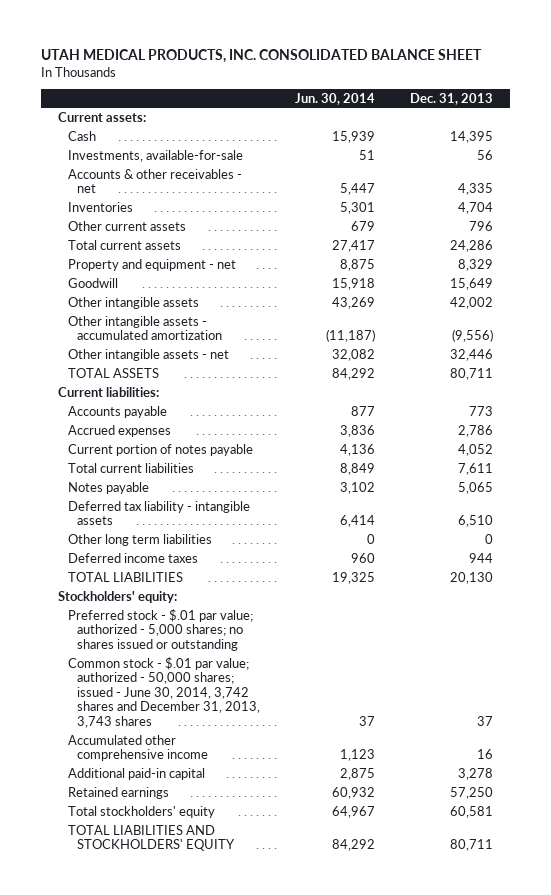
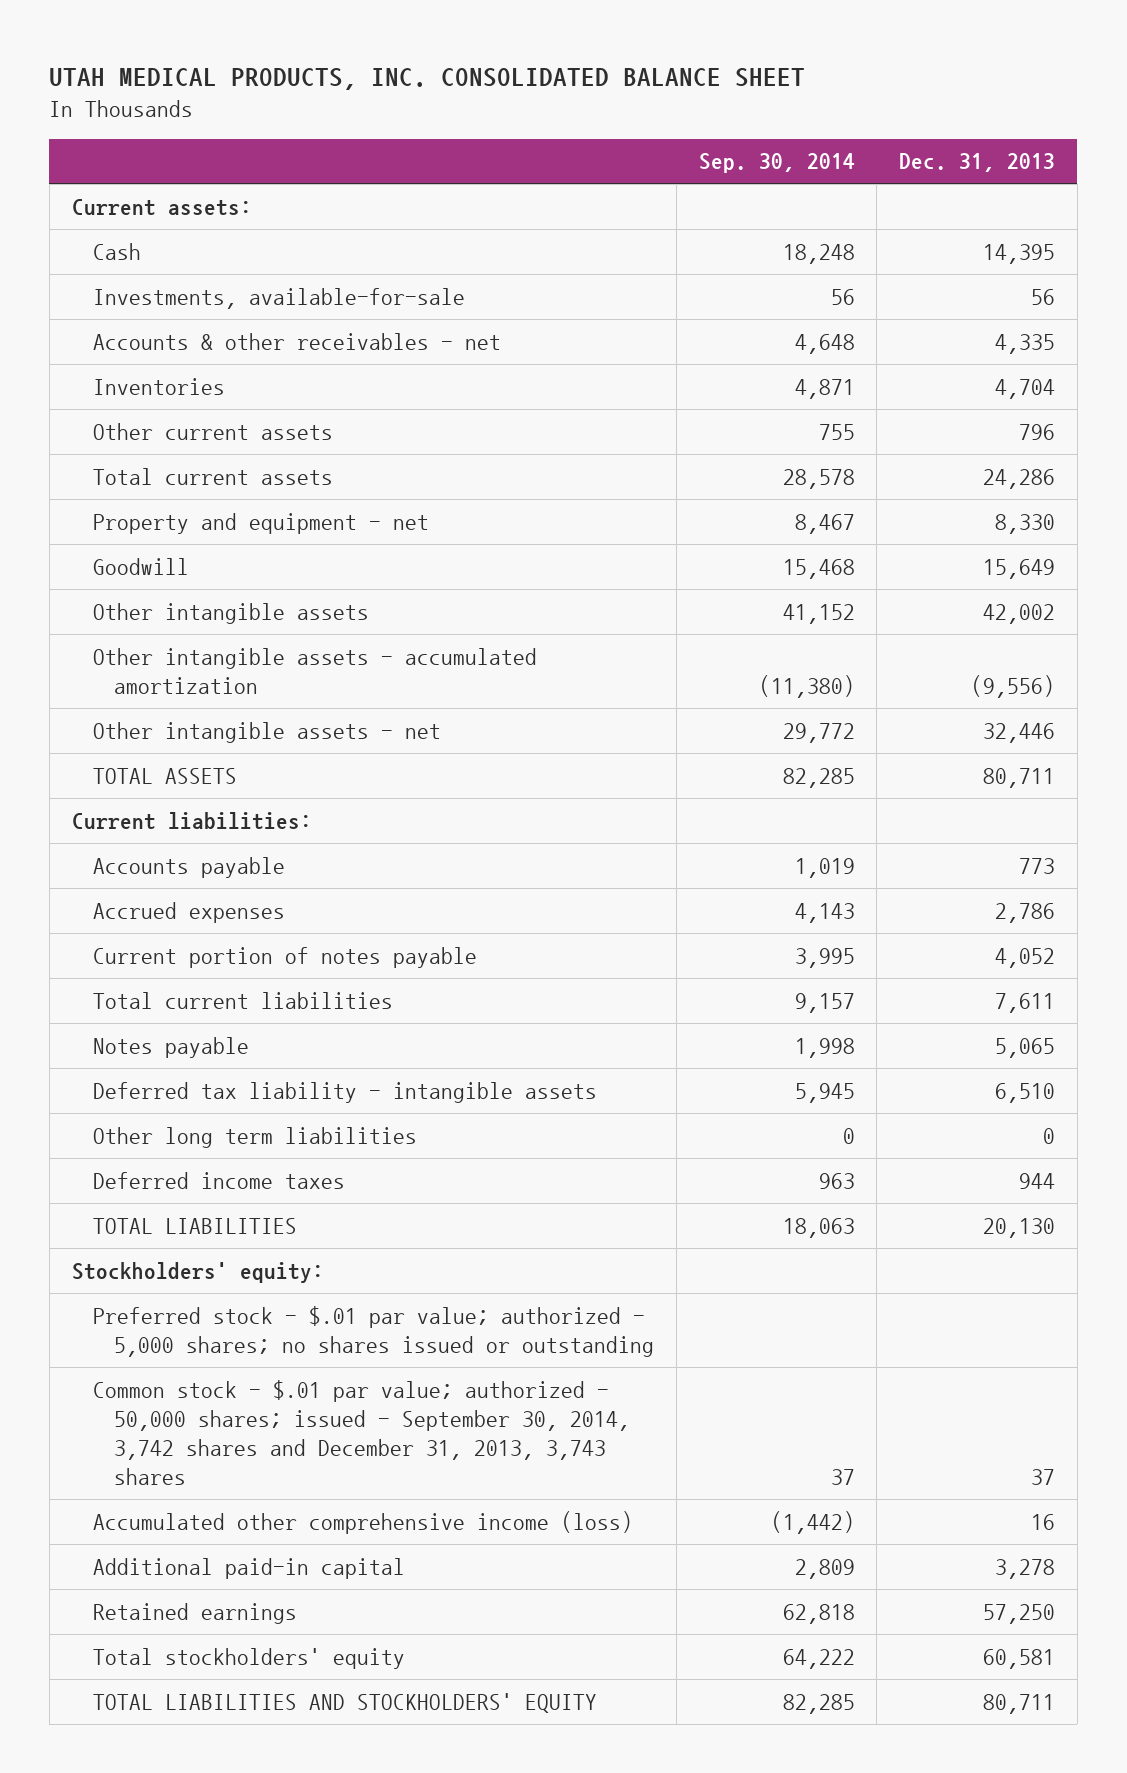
- | Jun. 30, 2014 | Dec. 31, 2013
+ | Sep. 30, 2014 | Dec. 31, 2013
- Property and equipment - net | 8,875 | 8,329
+ Property and equipment - net | 8,467 | 8,330
- Common stock - $.01 par value; authorized - 50,000 shares; issued - June 30, 2014, 3,742 shares and December 31, 2013, 3,743 shares | 37 | 37
- Accumulated other comprehensive income | 1,123 | 16
+ Common stock - $.01 par value; authorized - 50,000 shares; issued - September 30, 2014, 3,742 shares and December 31, 2013, 3,743 shares | 37 | 37
+ Accumulated other comprehensive income (loss) | (1,442) | 16

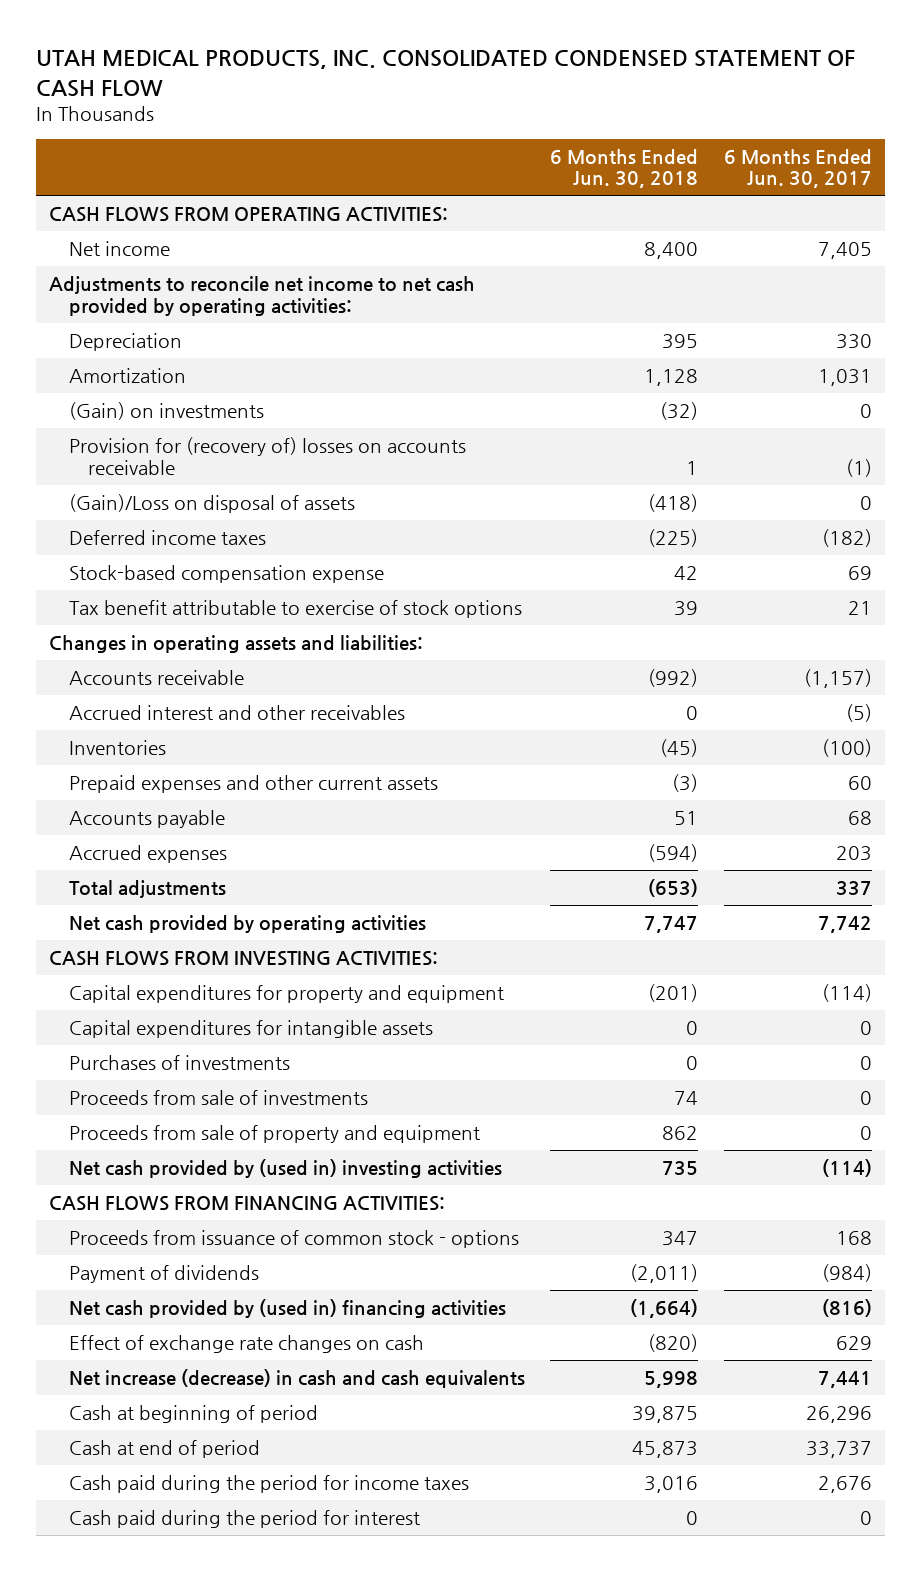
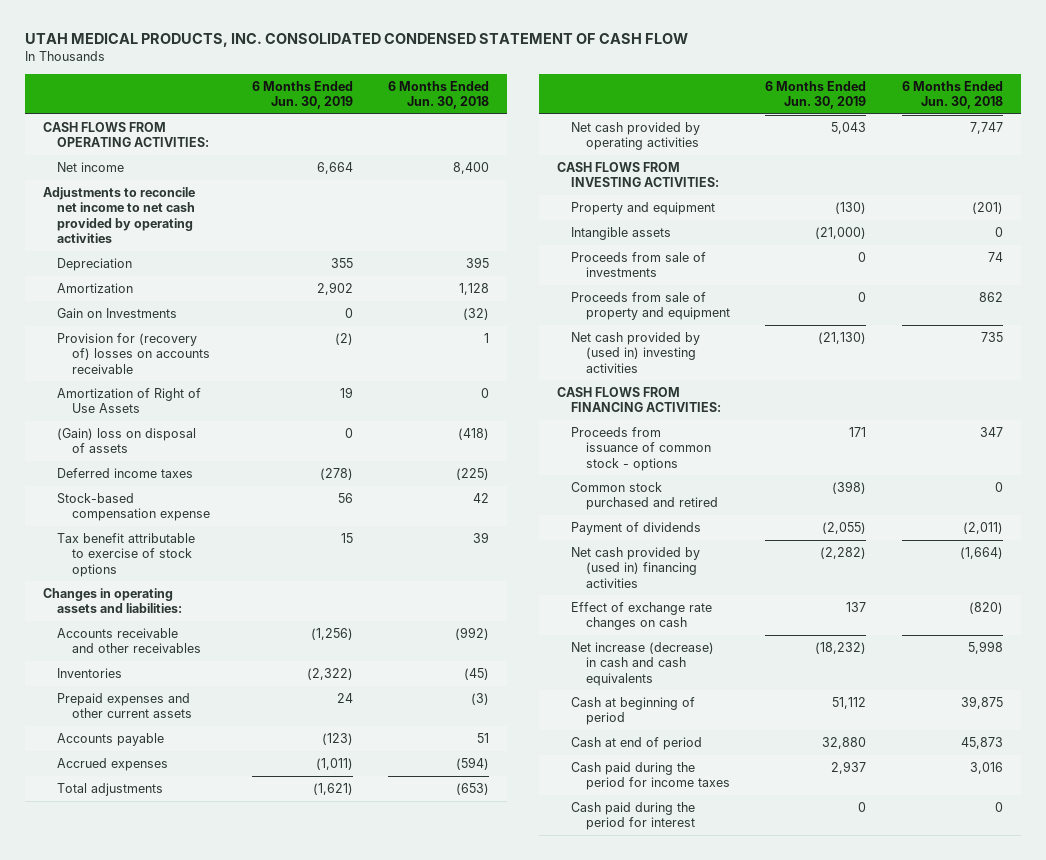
- | 6 Months Ended Jun. 30, 2018 | 6 Months Ended Jun. 30, 2017
+ | 6 Months Ended Jun. 30, 2019 | 6 Months Ended Jun. 30, 2018
- Adjustments to reconcile net income to net cash provided by operating activities:
+ Adjustments to reconcile net income to net cash provided by operating activities
- (Gain) on investments | (32) | 0
+ Gain on Investments | 0 | (32)
- (Gain)/Loss on disposal of assets | (418) | 0
+ Amortization of Right of Use Assets | 19 | 0
+ (Gain) loss on disposal of assets | 0 | (418)
- Accounts receivable | (992) | (1,157)
- Accrued interest and other receivables | 0 | (5)
+ Accounts receivable and other receivables | (1,256) | (992)
- Capital expenditures for property and equipment | (201) | (114)
- Capital expenditures for intangible assets | 0 | 0
- Purchases of investments | 0 | 0
+ Property and equipment | (130) | (201)
+ Intangible assets | (21,000) | 0
+ Common stock purchased and retired | (398) | 0

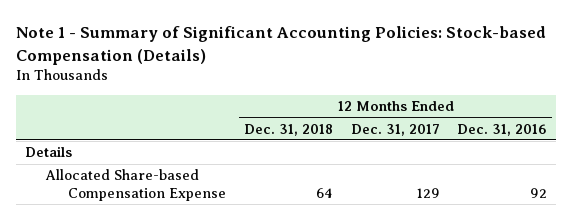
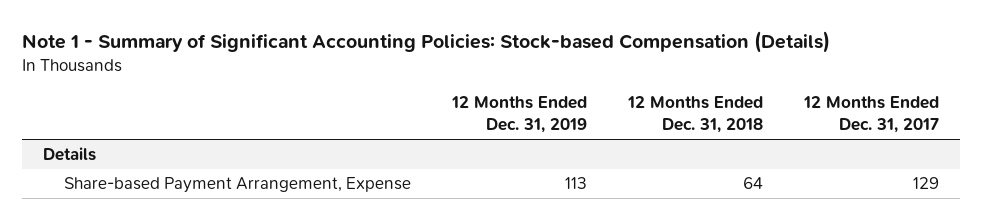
- | 12 Months Ended Dec. 31, 2018 | 12 Months Ended Dec. 31, 2017 | 12 Months Ended Dec. 31, 2016
+ | 12 Months Ended Dec. 31, 2019 | 12 Months Ended Dec. 31, 2018 | 12 Months Ended Dec. 31, 2017
- Allocated Share-based Compensation Expense | 64 | 129 | 92
+ Share-based Payment Arrangement, Expense | 113 | 64 | 129

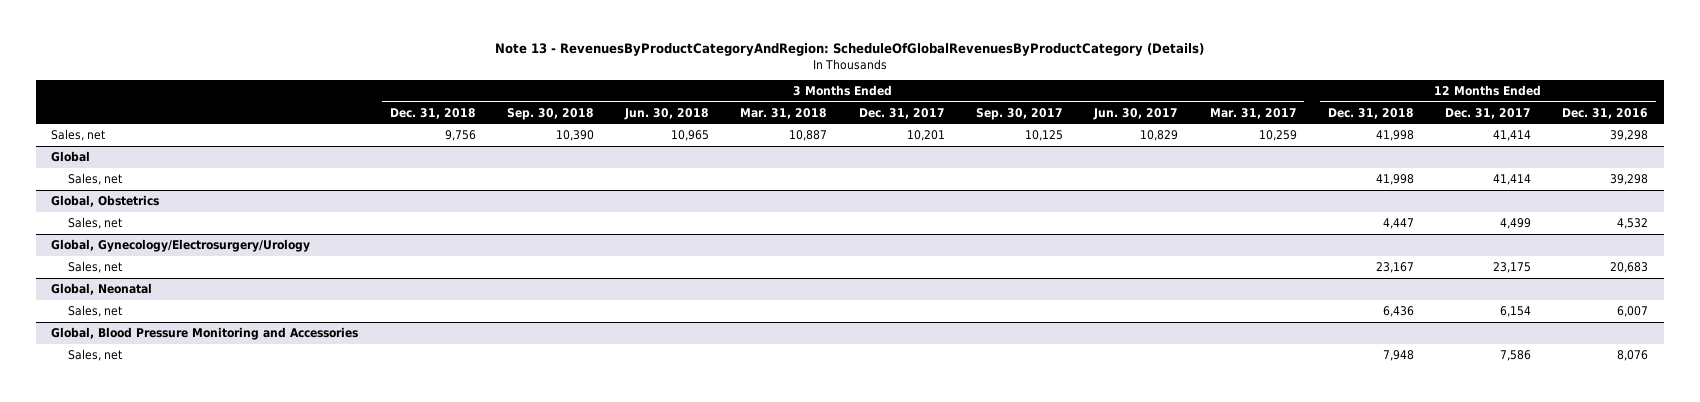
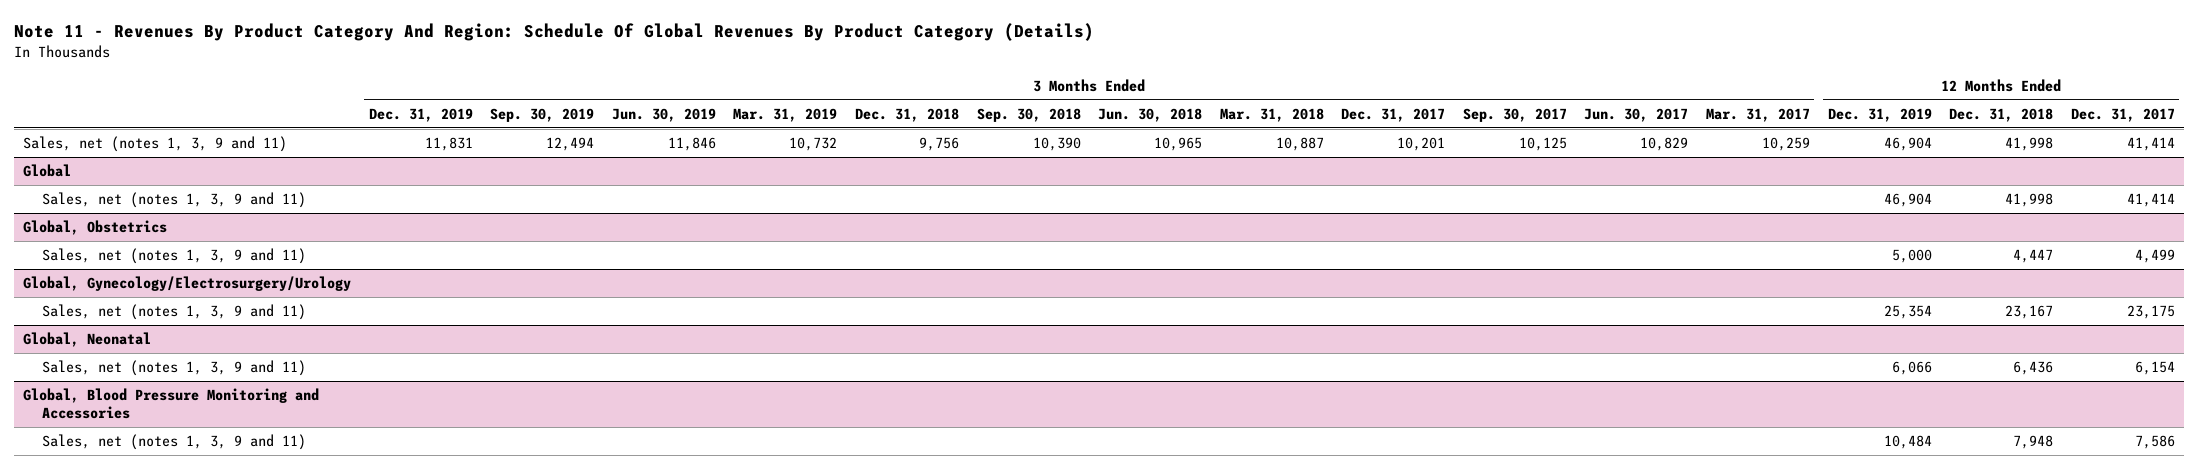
- Note 13 - RevenuesByProductCategoryAndRegion: ScheduleOfGlobalRevenuesByProductCategory (Details)
+ Note 11 - Revenues By Product Category And Region: Schedule Of Global Revenues By Product Category (Details)
- | 3 Months Ended Dec. 31, 2018 | 3 Months Ended Sep. 30, 2018 | 3 Months Ended Jun. 30, 2018 | 3 Months Ended Mar. 31, 2018 | 3 Months Ended Dec. 31, 2017 | 3 Months Ended Sep. 30, 2017 | 3 Months Ended Jun. 30, 2017 | 3 Months Ended Mar. 31, 2017 | 12 Months Ended Dec. 31, 2018 | 12 Months Ended Dec. 31, 2017 | 12 Months Ended Dec. 31, 2016
+ | 3 Months Ended Dec. 31, 2019 | 3 Months Ended Sep. 30, 2019 | 3 Months Ended Jun. 30, 2019 | 3 Months Ended Mar. 31, 2019 | 3 Months Ended Dec. 31, 2018 | 3 Months Ended Sep. 30, 2018 | 3 Months Ended Jun. 30, 2018 | 3 Months Ended Mar. 31, 2018 | 3 Months Ended Dec. 31, 2017 | 3 Months Ended Sep. 30, 2017 | 3 Months Ended Jun. 30, 2017 | 3 Months Ended Mar. 31, 2017 | 12 Months Ended Dec. 31, 2019 | 12 Months Ended Dec. 31, 2018 | 12 Months Ended Dec. 31, 2017
- Sales, net | 9,756 | 10,390 | 10,965 | 10,887 | 10,201 | 10,125 | 10,829 | 10,259 | 41,998 | 41,414 | 39,298
+ Sales, net (notes 1, 3, 9 and 11) | 11,831 | 12,494 | 11,846 | 10,732 | 9,756 | 10,390 | 10,965 | 10,887 | 10,201 | 10,125 | 10,829 | 10,259 | 46,904 | 41,998 | 41,414
@ Global
- Sales, net | | | | | | | | | 41,998 | 41,414 | 39,298
+ Sales, net (notes 1, 3, 9 and 11) | | | | | | | | | | | | | 46,904 | 41,998 | 41,414
@ Global, Obstetrics
- Sales, net | | | | | | | | | 4,447 | 4,499 | 4,532
+ Sales, net (notes 1, 3, 9 and 11) | | | | | | | | | | | | | 5,000 | 4,447 | 4,499
@ Global, Gynecology/Electrosurgery/Urology
- Sales, net | | | | | | | | | 23,167 | 23,175 | 20,683
+ Sales, net (notes 1, 3, 9 and 11) | | | | | | | | | | | | | 25,354 | 23,167 | 23,175
@ Global, Neonatal
- Sales, net | | | | | | | | | 6,436 | 6,154 | 6,007
+ Sales, net (notes 1, 3, 9 and 11) | | | | | | | | | | | | | 6,066 | 6,436 | 6,154
@ Global, Blood Pressure Monitoring and Accessories
- Sales, net | | | | | | | | | 7,948 | 7,586 | 8,076
+ Sales, net (notes 1, 3, 9 and 11) | | | | | | | | | | | | | 10,484 | 7,948 | 7,586

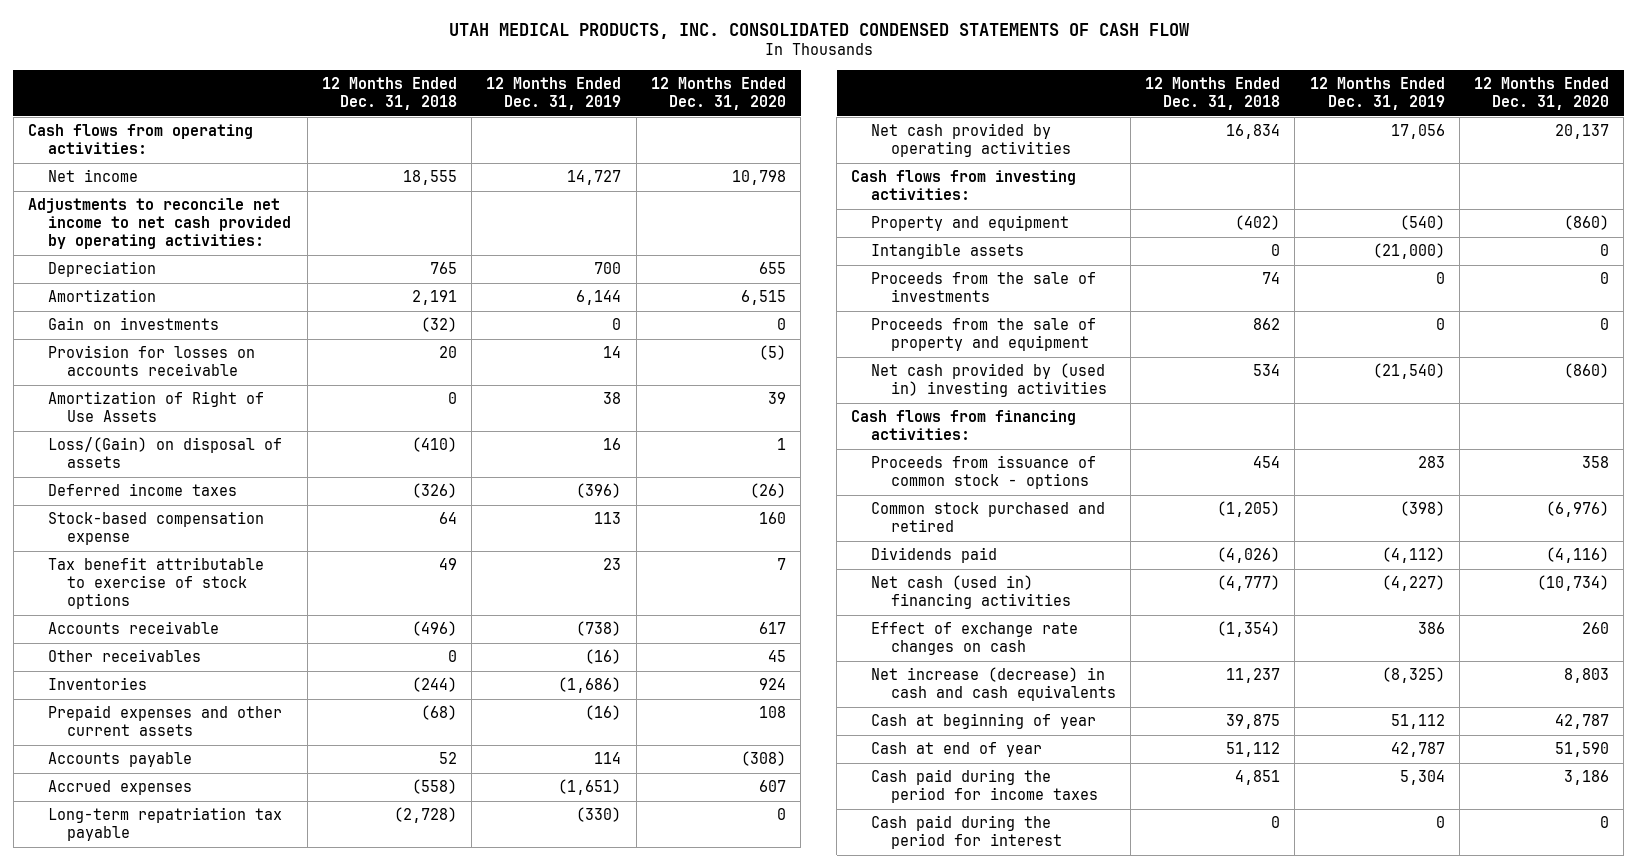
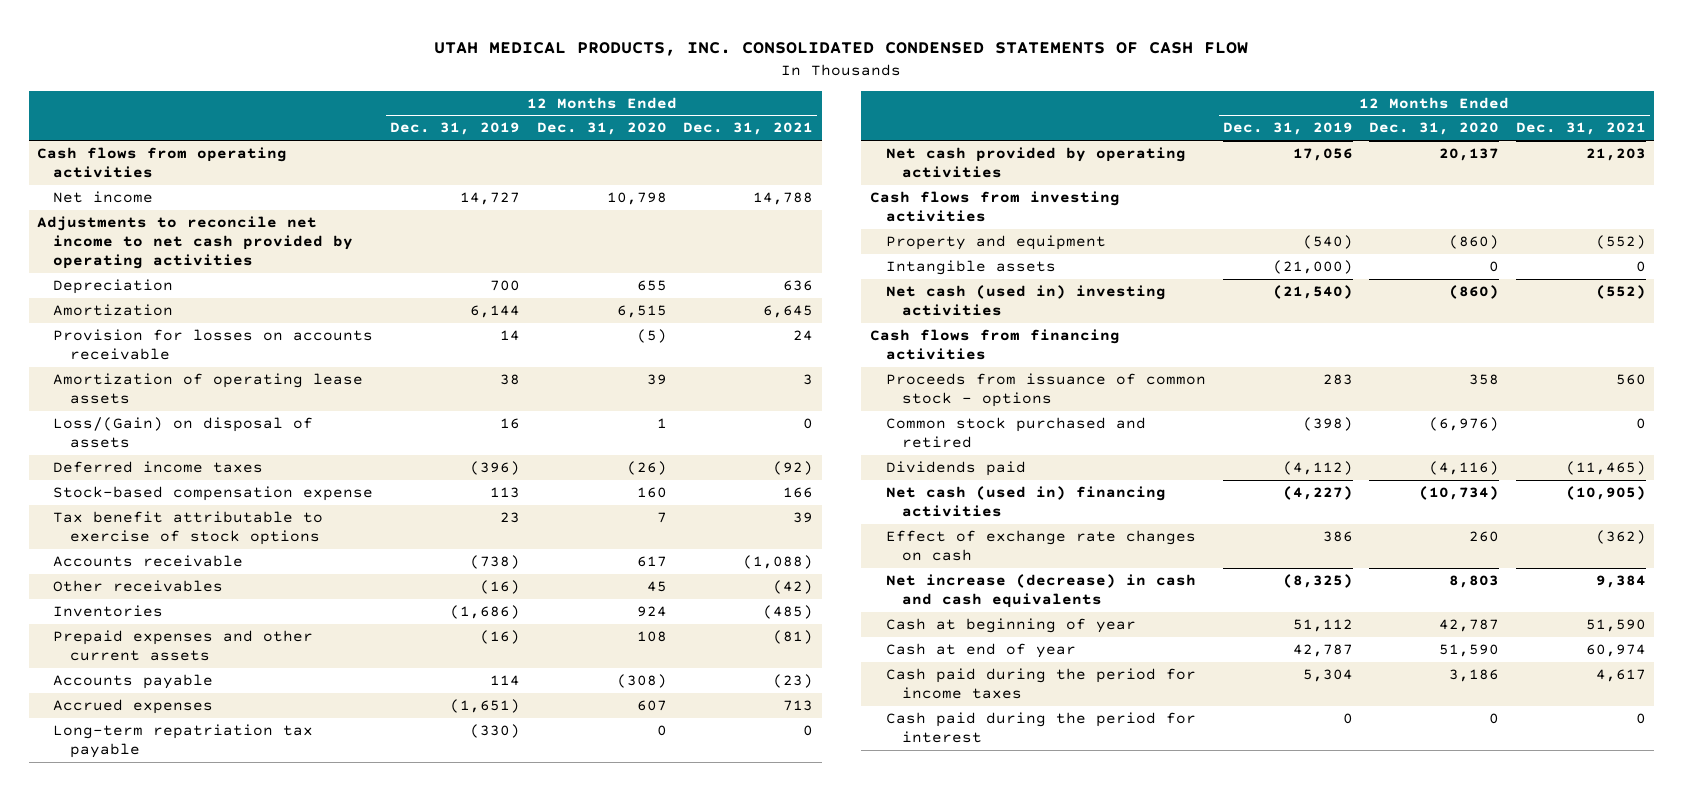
- | 12 Months Ended Dec. 31, 2018 | 12 Months Ended Dec. 31, 2019 | 12 Months Ended Dec. 31, 2020
+ | 12 Months Ended Dec. 31, 2019 | 12 Months Ended Dec. 31, 2020 | 12 Months Ended Dec. 31, 2021
- Cash flows from operating activities:
+ Cash flows from operating activities
- Adjustments to reconcile net income to net cash provided by operating activities:
+ Adjustments to reconcile net income to net cash provided by operating activities
- Gain on investments | (32) | 0 | 0
- Amortization of Right of Use Assets | 0 | 38 | 39
+ Amortization of operating lease assets | 38 | 39 | 3
- Cash flows from investing activities:
+ Cash flows from investing activities
- Proceeds from the sale of investments | 74 | 0 | 0
- Proceeds from the sale of property and equipment | 862 | 0 | 0
- Net cash provided by (used in) investing activities | 534 | (21,540) | (860)
- Cash flows from financing activities:
+ Net cash (used in) investing activities | (21,540) | (860) | (552)
+ Cash flows from financing activities

